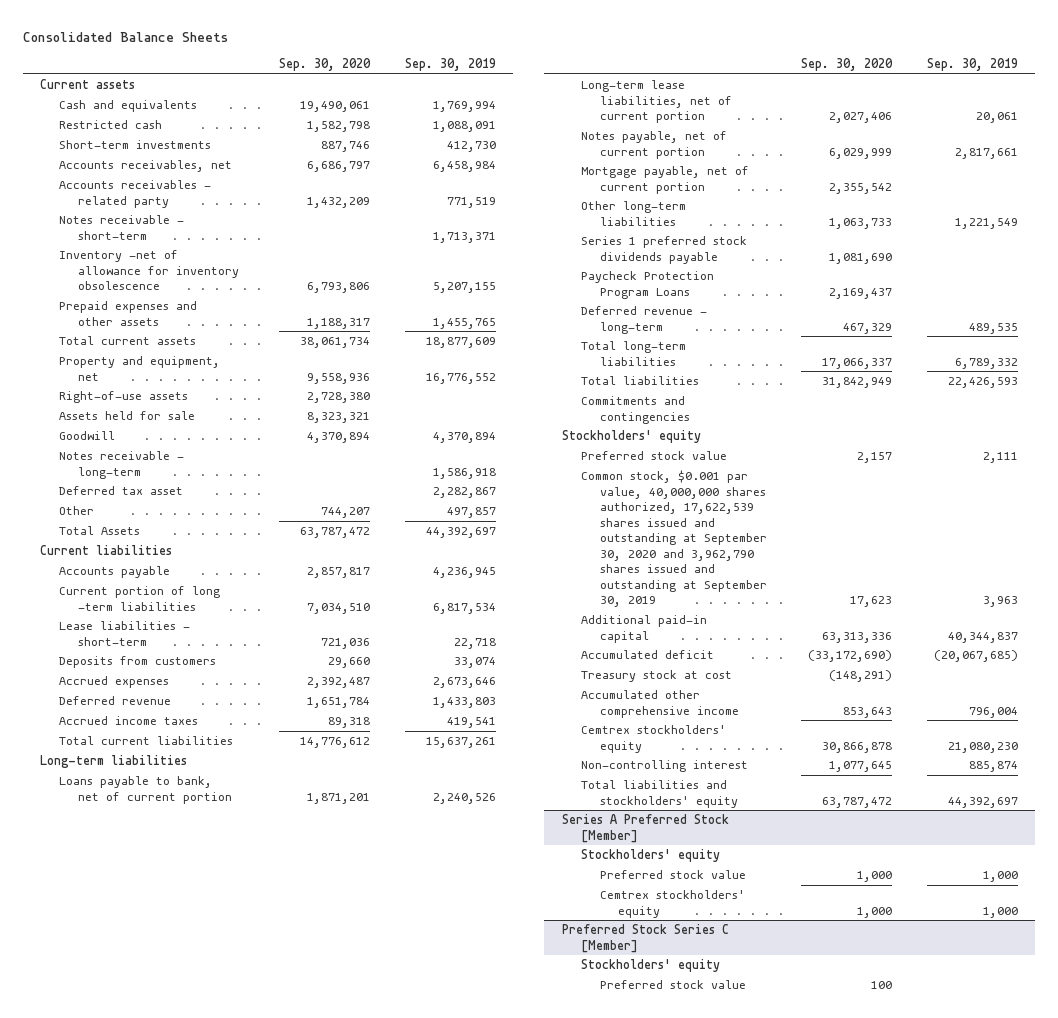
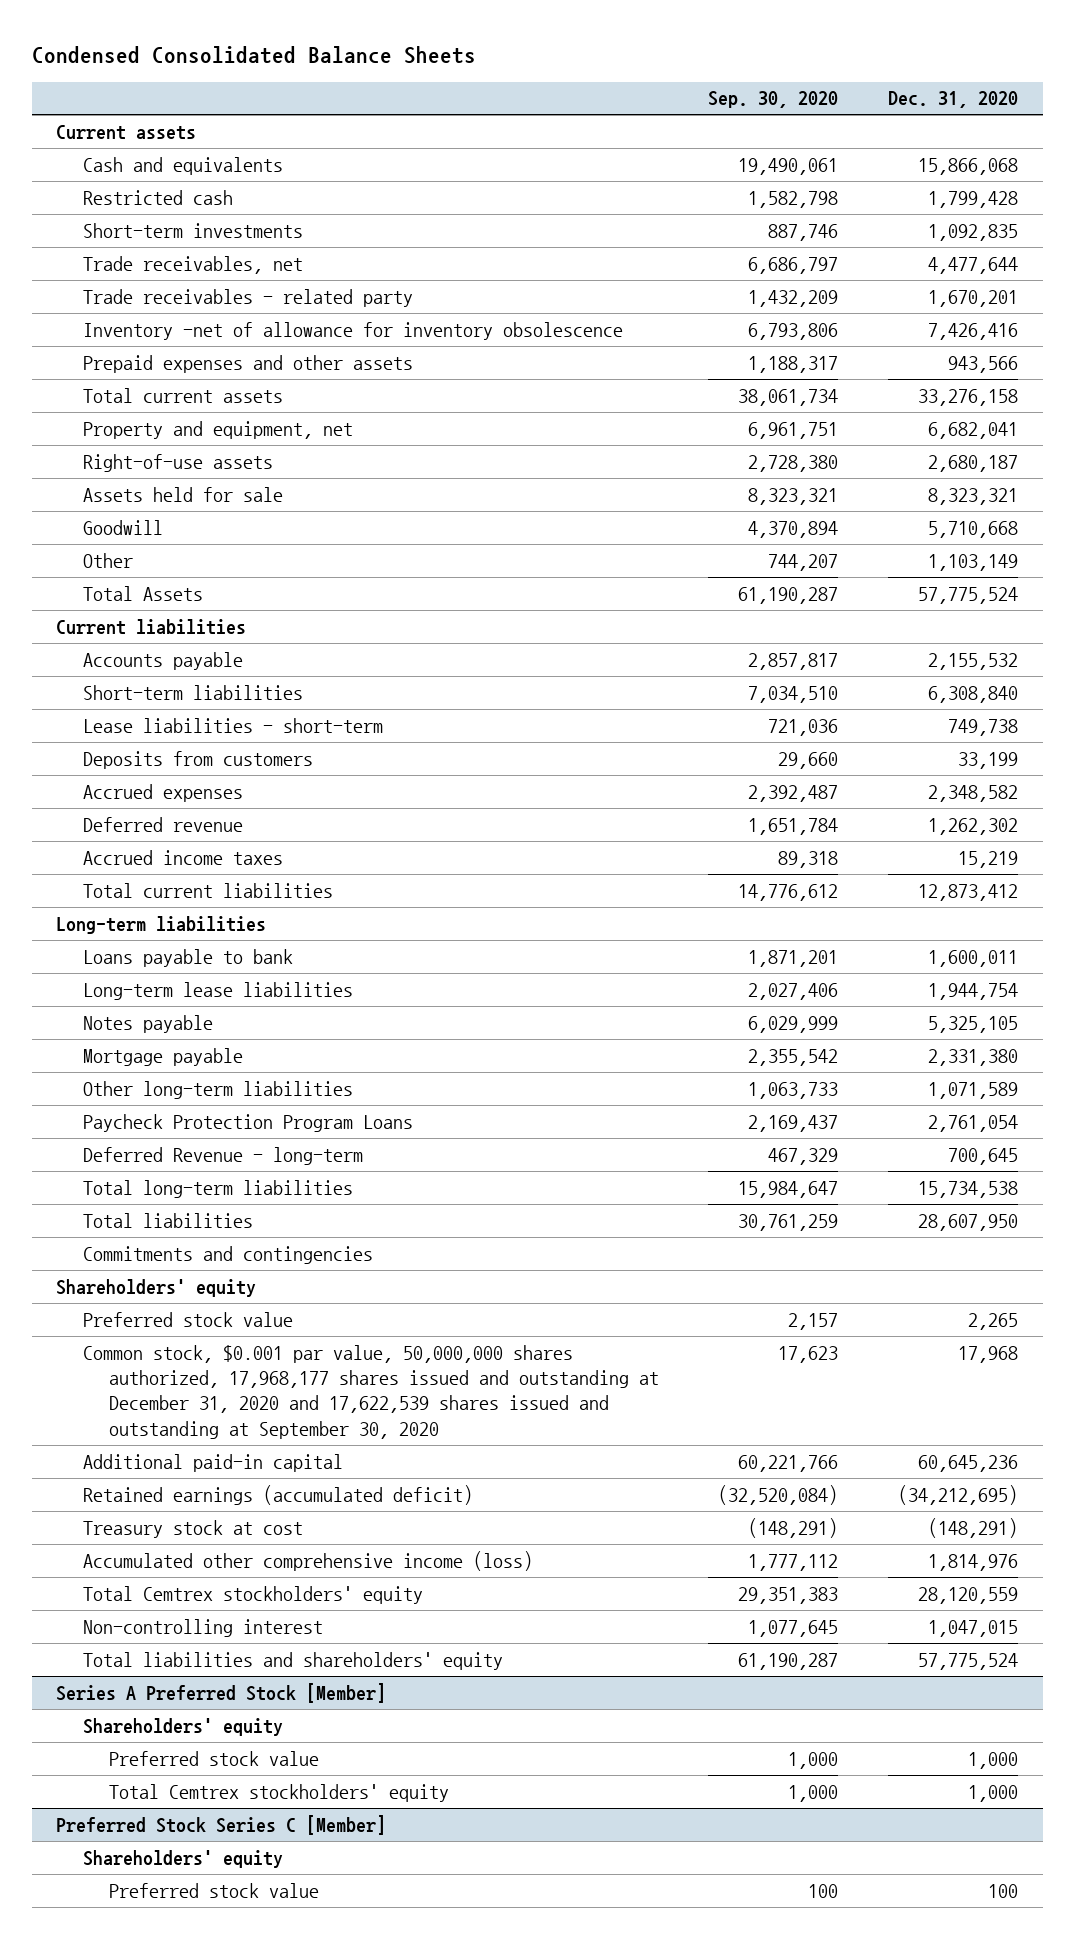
- Consolidated Balance Sheets
+ Condensed Consolidated Balance Sheets
- | Sep. 30, 2020 | Sep. 30, 2019
+ | Sep. 30, 2020 | Dec. 31, 2020
- Accounts receivables, net | 6,686,797 | 6,458,984
- Accounts receivables - related party | 1,432,209 | 771,519
- Notes receivable - short-term | | 1,713,371
+ Trade receivables, net | 6,686,797 | 4,477,644
+ Trade receivables - related party | 1,432,209 | 1,670,201
- Property and equipment, net | 9,558,936 | 16,776,552
+ Property and equipment, net | 6,961,751 | 6,682,041
- Notes receivable - long-term | | 1,586,918
- Deferred tax asset | | 2,282,867
- Total Assets | 63,787,472 | 44,392,697
+ Total Assets | 61,190,287 | 57,775,524
- Current portion of long -term liabilities | 7,034,510 | 6,817,534
+ Short-term liabilities | 7,034,510 | 6,308,840
- Loans payable to bank, net of current portion | 1,871,201 | 2,240,526
- Long-term lease liabilities, net of current portion | 2,027,406 | 20,061
- Notes payable, net of current portion | 6,029,999 | 2,817,661
- Mortgage payable, net of current portion | 2,355,542 |
+ Loans payable to bank | 1,871,201 | 1,600,011
+ Long-term lease liabilities | 2,027,406 | 1,944,754
+ Notes payable | 6,029,999 | 5,325,105
+ Mortgage payable | 2,355,542 | 2,331,380
- Series 1 preferred stock dividends payable | 1,081,690 |
- Deferred revenue - long-term | 467,329 | 489,535
- Total long-term liabilities | 17,066,337 | 6,789,332
- Total liabilities | 31,842,949 | 22,426,593
+ Deferred Revenue - long-term | 467,329 | 700,645
+ Total long-term liabilities | 15,984,647 | 15,734,538
+ Total liabilities | 30,761,259 | 28,607,950
- Stockholders' equity
+ Shareholders' equity
- Common stock, $0.001 par value, 40,000,000 shares authorized, 17,622,539 shares issued and outstanding at September 30, 2020 and 3,962,790 shares issued and outstanding at September 30, 2019 | 17,623 | 3,963
- Additional paid-in capital | 63,313,336 | 40,344,837
- Accumulated deficit | (33,172,690) | (20,067,685)
+ Common stock, $0.001 par value, 50,000,000 shares authorized, 17,968,177 shares issued and outstanding at December 31, 2020 and 17,622,539 shares issued and outstanding at September 30, 2020 | 17,623 | 17,968
+ Additional paid-in capital | 60,221,766 | 60,645,236
+ Retained earnings (accumulated deficit) | (32,520,084) | (34,212,695)
- Accumulated other comprehensive income | 853,643 | 796,004
- Cemtrex stockholders' equity | 30,866,878 | 21,080,230
+ Accumulated other comprehensive income (loss) | 1,777,112 | 1,814,976
+ Total Cemtrex stockholders' equity | 29,351,383 | 28,120,559
- Total liabilities and stockholders' equity | 63,787,472 | 44,392,697
+ Total liabilities and shareholders' equity | 61,190,287 | 57,775,524
@ Series A Preferred Stock [Member]
- Stockholders' equity
+ Shareholders' equity
- Cemtrex stockholders' equity | 1,000 | 1,000
+ Total Cemtrex stockholders' equity | 1,000 | 1,000
@ Preferred Stock Series C [Member]
- Stockholders' equity
+ Shareholders' equity

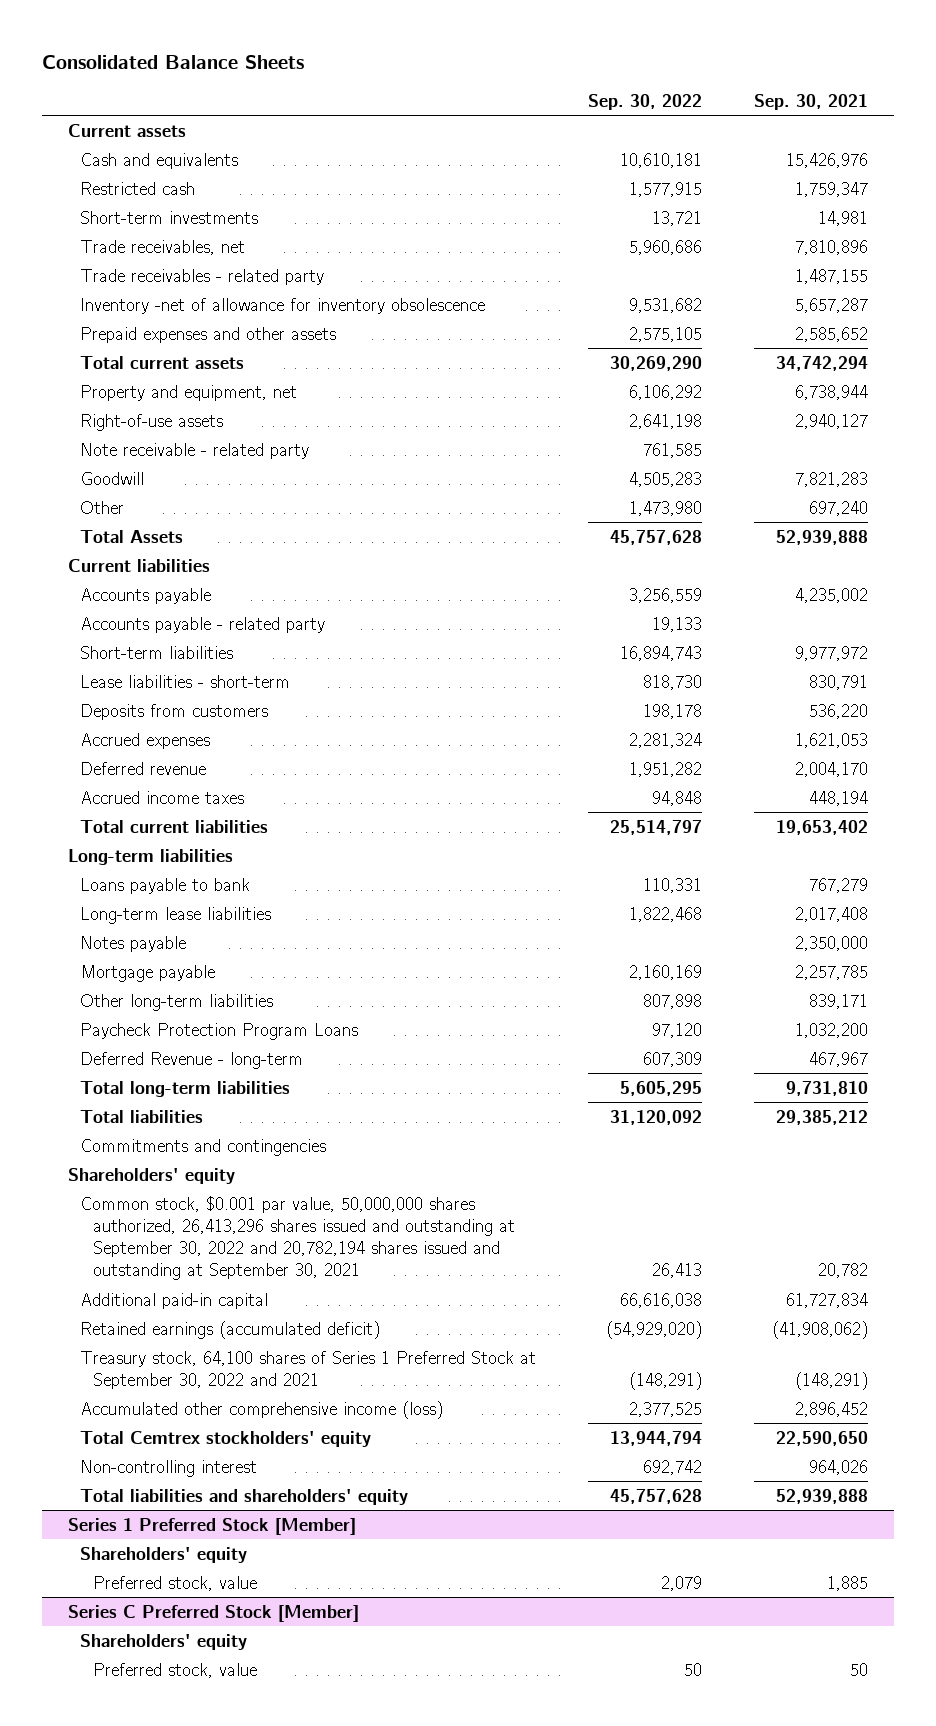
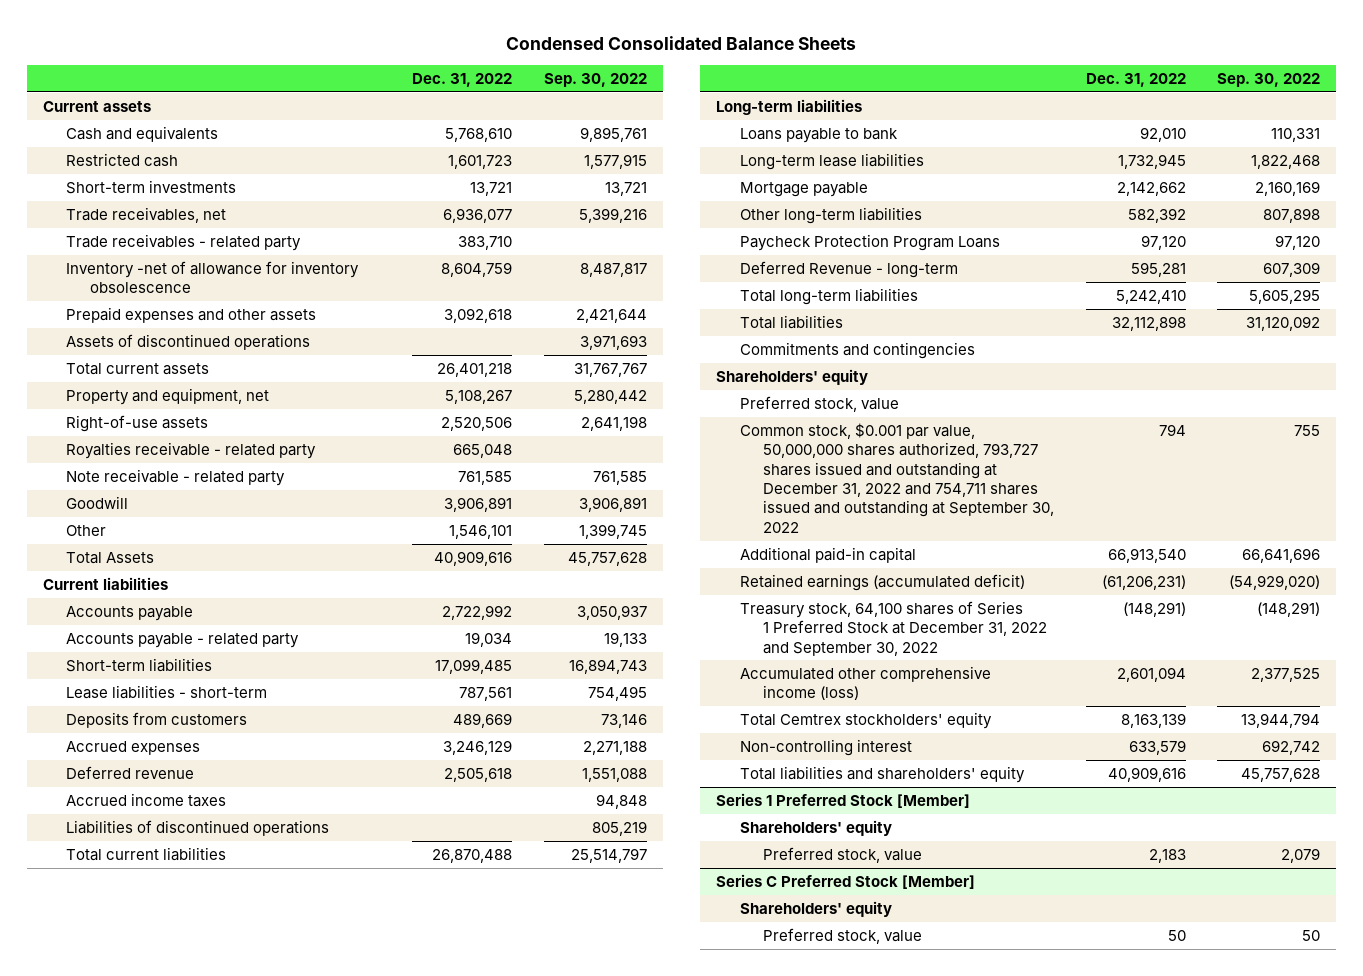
- Consolidated Balance Sheets
+ Condensed Consolidated Balance Sheets
- | Sep. 30, 2022 | Sep. 30, 2021
+ | Dec. 31, 2022 | Sep. 30, 2022
- Cash and equivalents | 10,610,181 | 15,426,976
+ Cash and equivalents | 5,768,610 | 9,895,761
- Trade receivables, net | 5,960,686 | 7,810,896
+ Trade receivables, net | 6,936,077 | 5,399,216
- Inventory -net of allowance for inventory obsolescence | 9,531,682 | 5,657,287
- Prepaid expenses and other assets | 2,575,105 | 2,585,652
- Total current assets | 30,269,290 | 34,742,294
- Property and equipment, net | 6,106,292 | 6,738,944
+ Inventory -net of allowance for inventory obsolescence | 8,604,759 | 8,487,817
+ Prepaid expenses and other assets | 3,092,618 | 2,421,644
+ Assets of discontinued operations | | 3,971,693
+ Total current assets | 26,401,218 | 31,767,767
+ Property and equipment, net | 5,108,267 | 5,280,442
+ Royalties receivable - related party | 665,048 |
- Goodwill | 4,505,283 | 7,821,283
- Other | 1,473,980 | 697,240
+ Goodwill | 3,906,891 | 3,906,891
+ Other | 1,546,101 | 1,399,745
- Accounts payable | 3,256,559 | 4,235,002
+ Accounts payable | 2,722,992 | 3,050,937
- Lease liabilities - short-term | 818,730 | 830,791
- Deposits from customers | 198,178 | 536,220
- Accrued expenses | 2,281,324 | 1,621,053
- Deferred revenue | 1,951,282 | 2,004,170
+ Lease liabilities - short-term | 787,561 | 754,495
+ Deposits from customers | 489,669 | 73,146
+ Accrued expenses | 3,246,129 | 2,271,188
+ Deferred revenue | 2,505,618 | 1,551,088
+ Liabilities of discontinued operations | | 805,219
- Notes payable | | 2,350,000
- Common stock, $0.001 par value, 50,000,000 shares authorized, 26,413,296 shares issued and outstanding at September 30, 2022 and 20,782,194 shares issued and outstanding at September 30, 2021 | 26,413 | 20,782
- Additional paid-in capital | 66,616,038 | 61,727,834
+ Preferred stock, value
+ Common stock, $0.001 par value, 50,000,000 shares authorized, 793,727 shares issued and outstanding at December 31, 2022 and 754,711 shares issued and outstanding at September 30, 2022 | 794 | 755
+ Additional paid-in capital | 66,913,540 | 66,641,696
- Treasury stock, 64,100 shares of Series 1 Preferred Stock at September 30, 2022 and 2021 | (148,291) | (148,291)
+ Treasury stock, 64,100 shares of Series 1 Preferred Stock at December 31, 2022 and September 30, 2022 | (148,291) | (148,291)

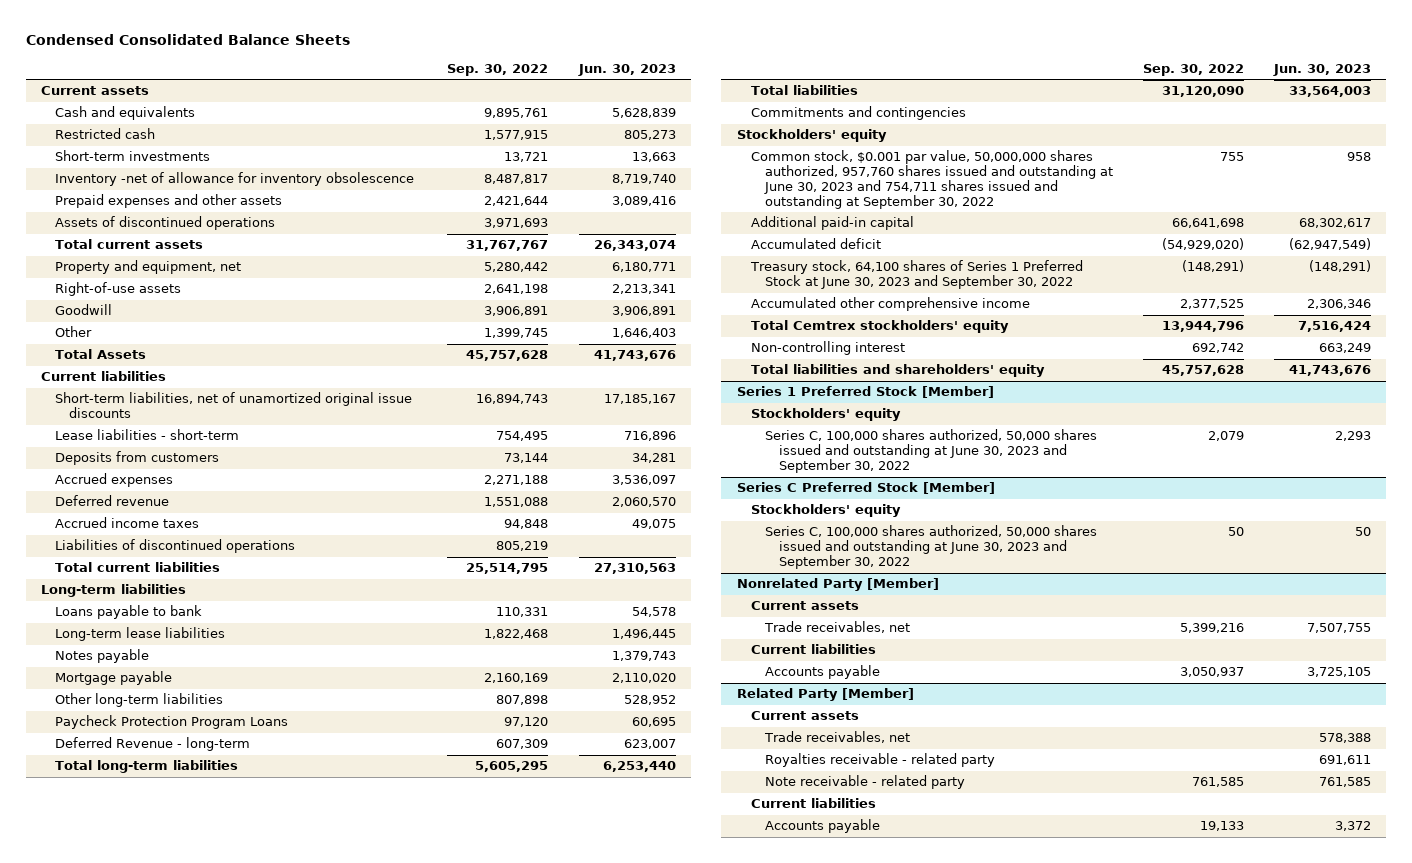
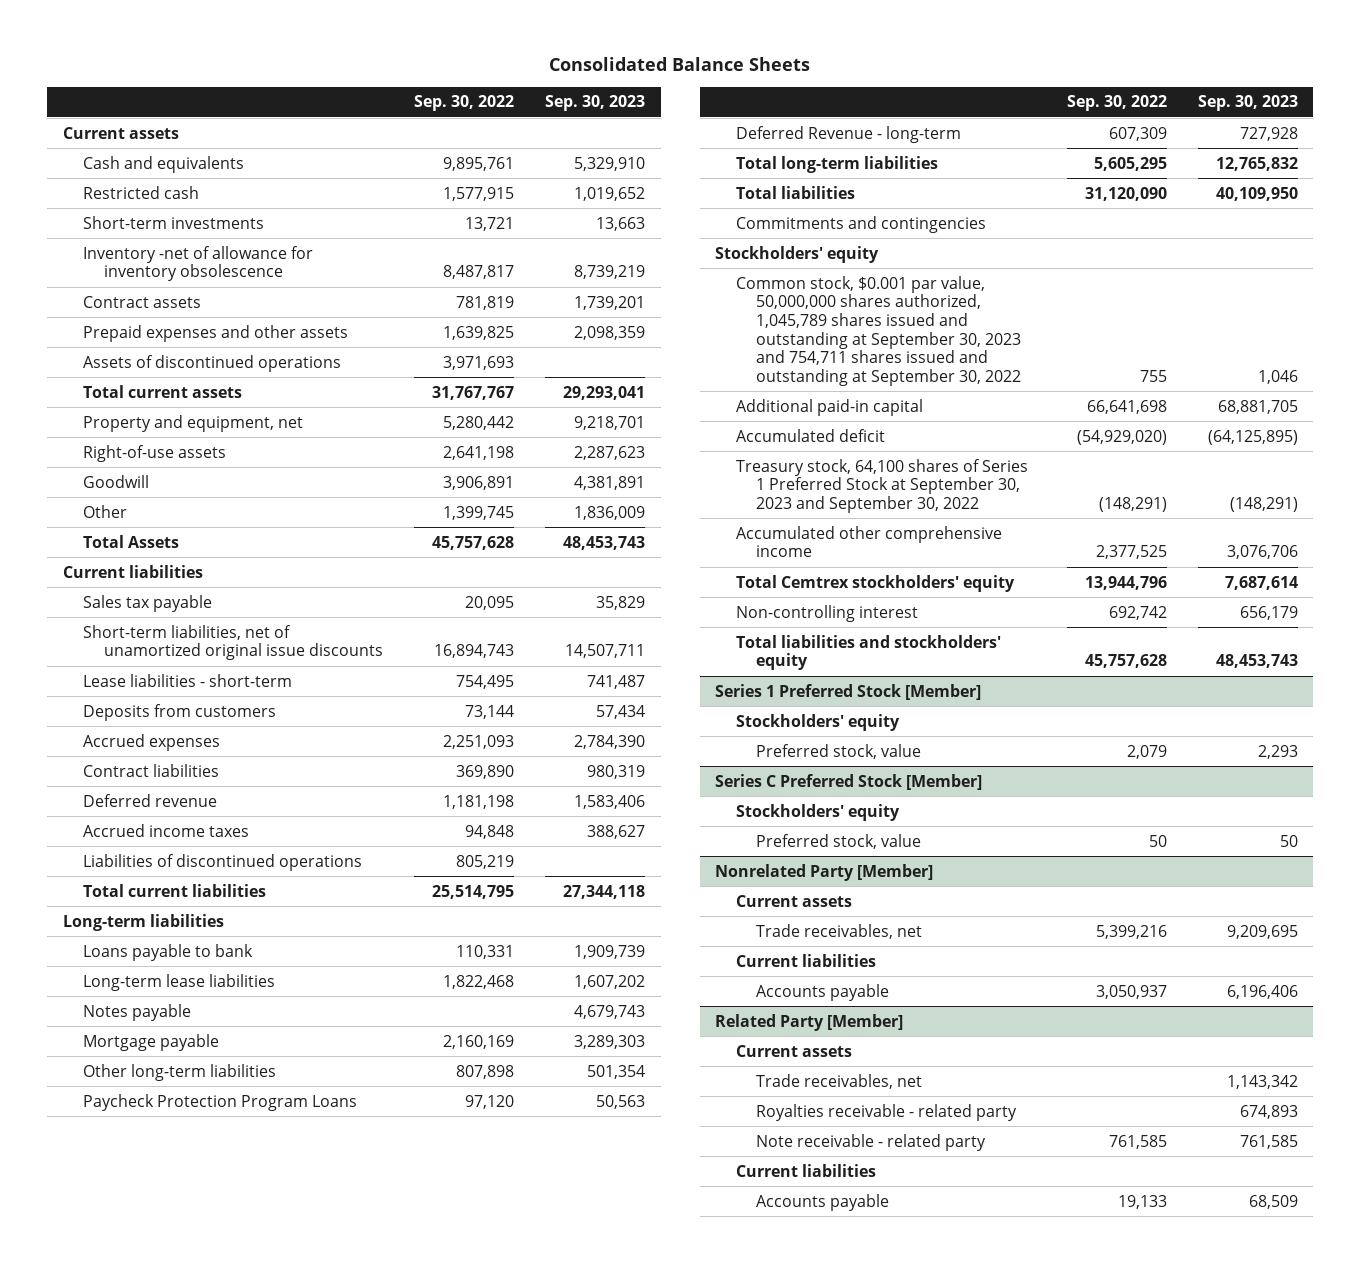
- Condensed Consolidated Balance Sheets
+ Consolidated Balance Sheets
- | Sep. 30, 2022 | Jun. 30, 2023
+ | Sep. 30, 2022 | Sep. 30, 2023
- Prepaid expenses and other assets | 2,421,644 | 3,089,416
+ Contract assets | 781,819 | 1,739,201
+ Prepaid expenses and other assets | 1,639,825 | 2,098,359
+ Sales tax payable | 20,095 | 35,829
- Accrued expenses | 2,271,188 | 3,536,097
- Deferred revenue | 1,551,088 | 2,060,570
+ Accrued expenses | 2,251,093 | 2,784,390
+ Contract liabilities | 369,890 | 980,319
+ Deferred revenue | 1,181,198 | 1,583,406
- Common stock, $0.001 par value, 50,000,000 shares authorized, 957,760 shares issued and outstanding at June 30, 2023 and 754,711 shares issued and outstanding at September 30, 2022 | 755 | 958
+ Common stock, $0.001 par value, 50,000,000 shares authorized, 1,045,789 shares issued and outstanding at September 30, 2023 and 754,711 shares issued and outstanding at September 30, 2022 | 755 | 1,046
- Treasury stock, 64,100 shares of Series 1 Preferred Stock at June 30, 2023 and September 30, 2022 | (148,291) | (148,291)
+ Treasury stock, 64,100 shares of Series 1 Preferred Stock at September 30, 2023 and September 30, 2022 | (148,291) | (148,291)
- Total liabilities and shareholders' equity | 45,757,628 | 41,743,676
+ Total liabilities and stockholders' equity | 45,757,628 | 48,453,743
@ Series 1 Preferred Stock [Member]
- Series C, 100,000 shares authorized, 50,000 shares issued and outstanding at June 30, 2023 and September 30, 2022 | 2,079 | 2,293
+ Preferred stock, value | 2,079 | 2,293
@ Series C Preferred Stock [Member]
- Series C, 100,000 shares authorized, 50,000 shares issued and outstanding at June 30, 2023 and September 30, 2022 | 50 | 50
+ Preferred stock, value | 50 | 50

